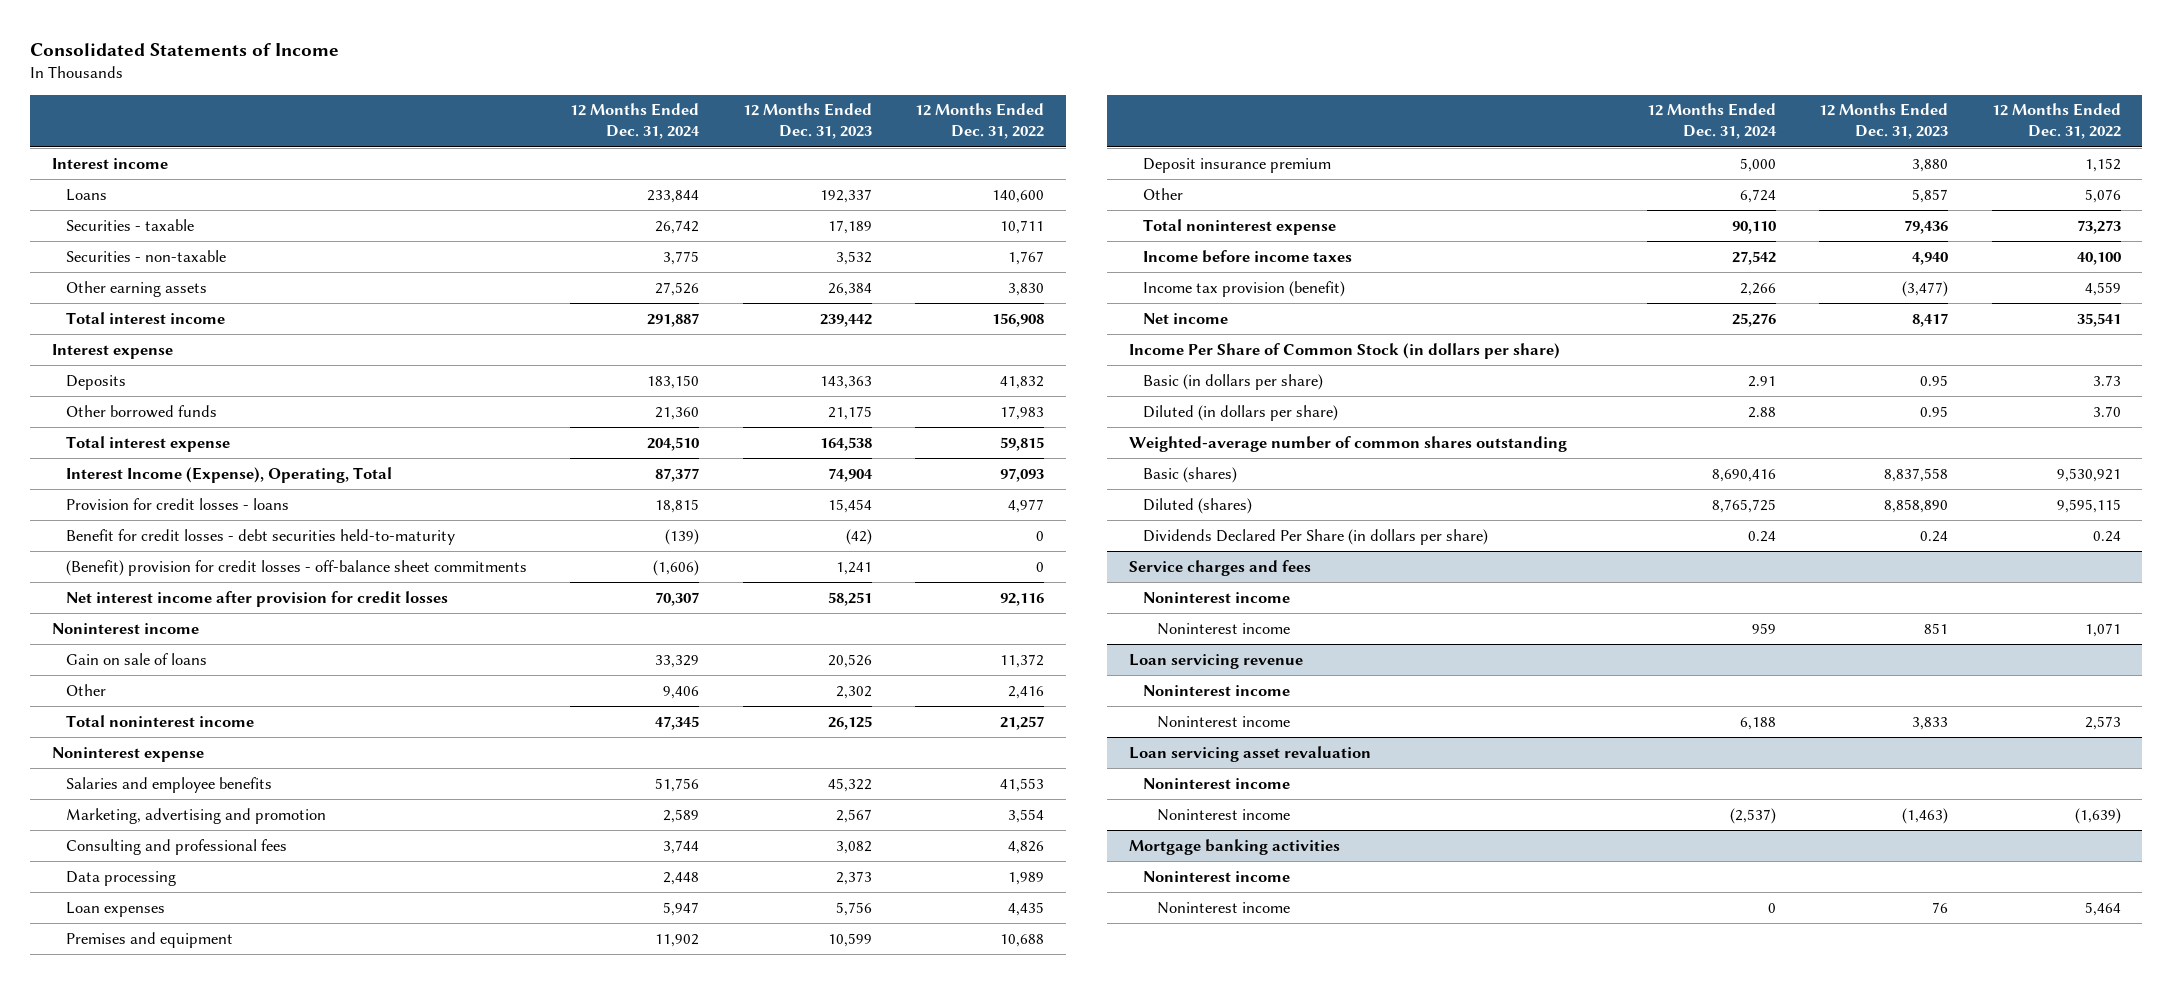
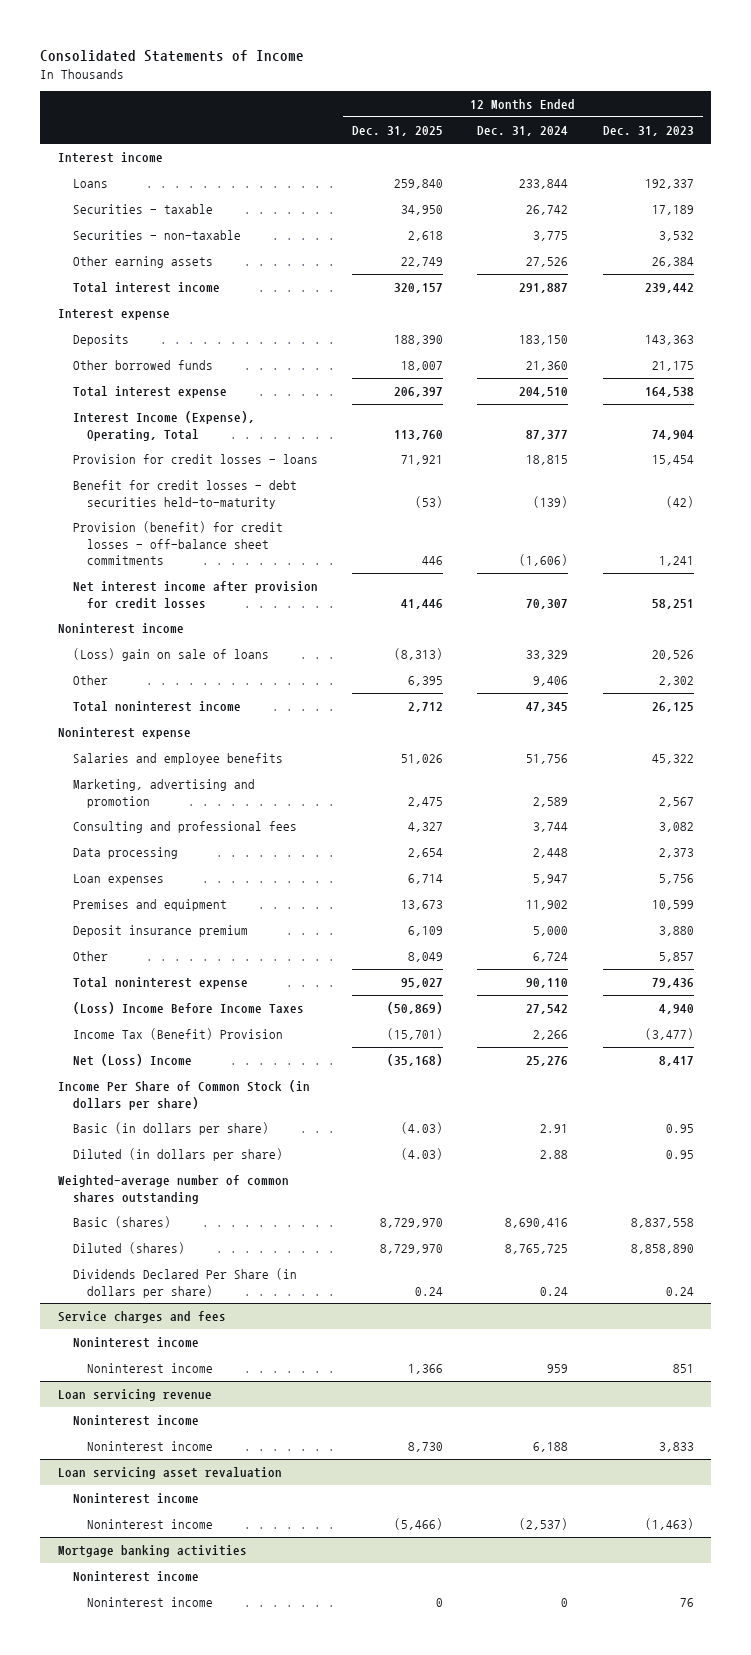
- | 12 Months Ended Dec. 31, 2024 | 12 Months Ended Dec. 31, 2023 | 12 Months Ended Dec. 31, 2022
+ | 12 Months Ended Dec. 31, 2025 | 12 Months Ended Dec. 31, 2024 | 12 Months Ended Dec. 31, 2023
- (Benefit) provision for credit losses - off-balance sheet commitments | (1,606) | 1,241 | 0
+ Provision (benefit) for credit losses - off-balance sheet commitments | 446 | (1,606) | 1,241
- Gain on sale of loans | 33,329 | 20,526 | 11,372
+ (Loss) gain on sale of loans | (8,313) | 33,329 | 20,526
- Income before income taxes | 27,542 | 4,940 | 40,100
- Income tax provision (benefit) | 2,266 | (3,477) | 4,559
- Net income | 25,276 | 8,417 | 35,541
+ (Loss) Income Before Income Taxes | (50,869) | 27,542 | 4,940
+ Income Tax (Benefit) Provision | (15,701) | 2,266 | (3,477)
+ Net (Loss) Income | (35,168) | 25,276 | 8,417

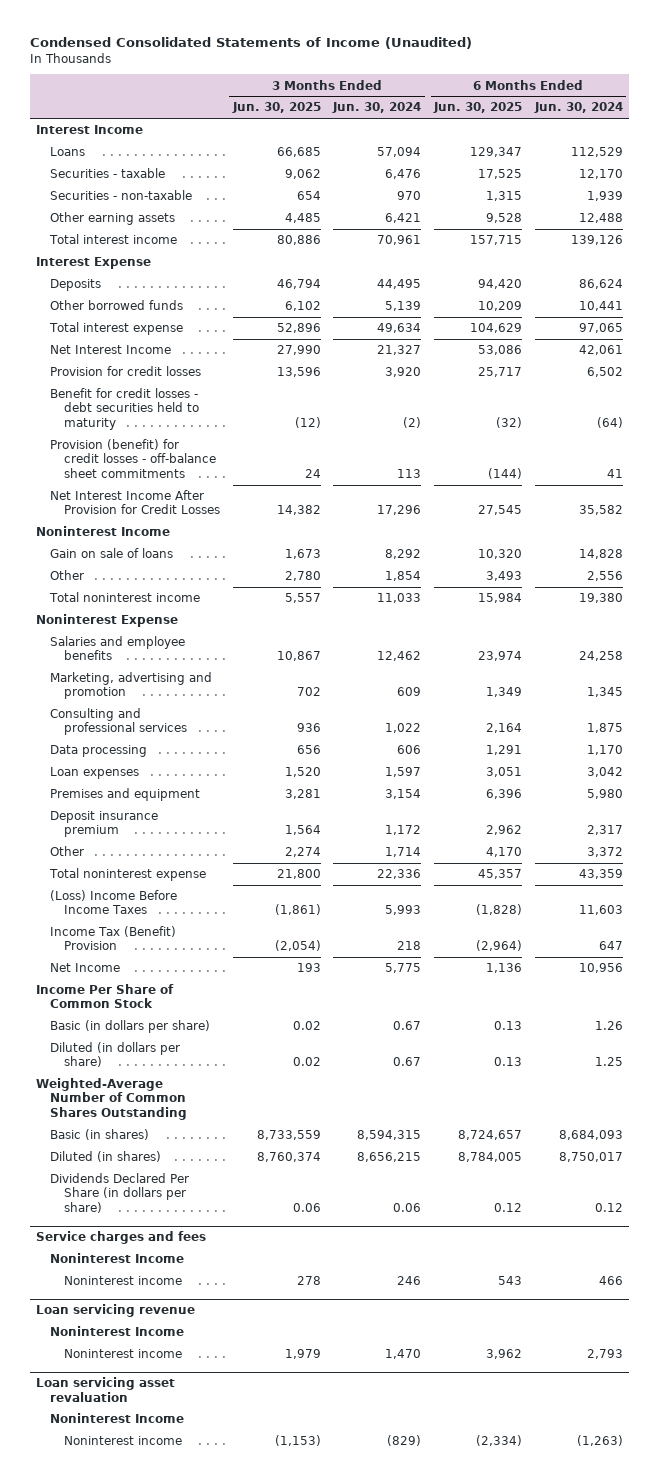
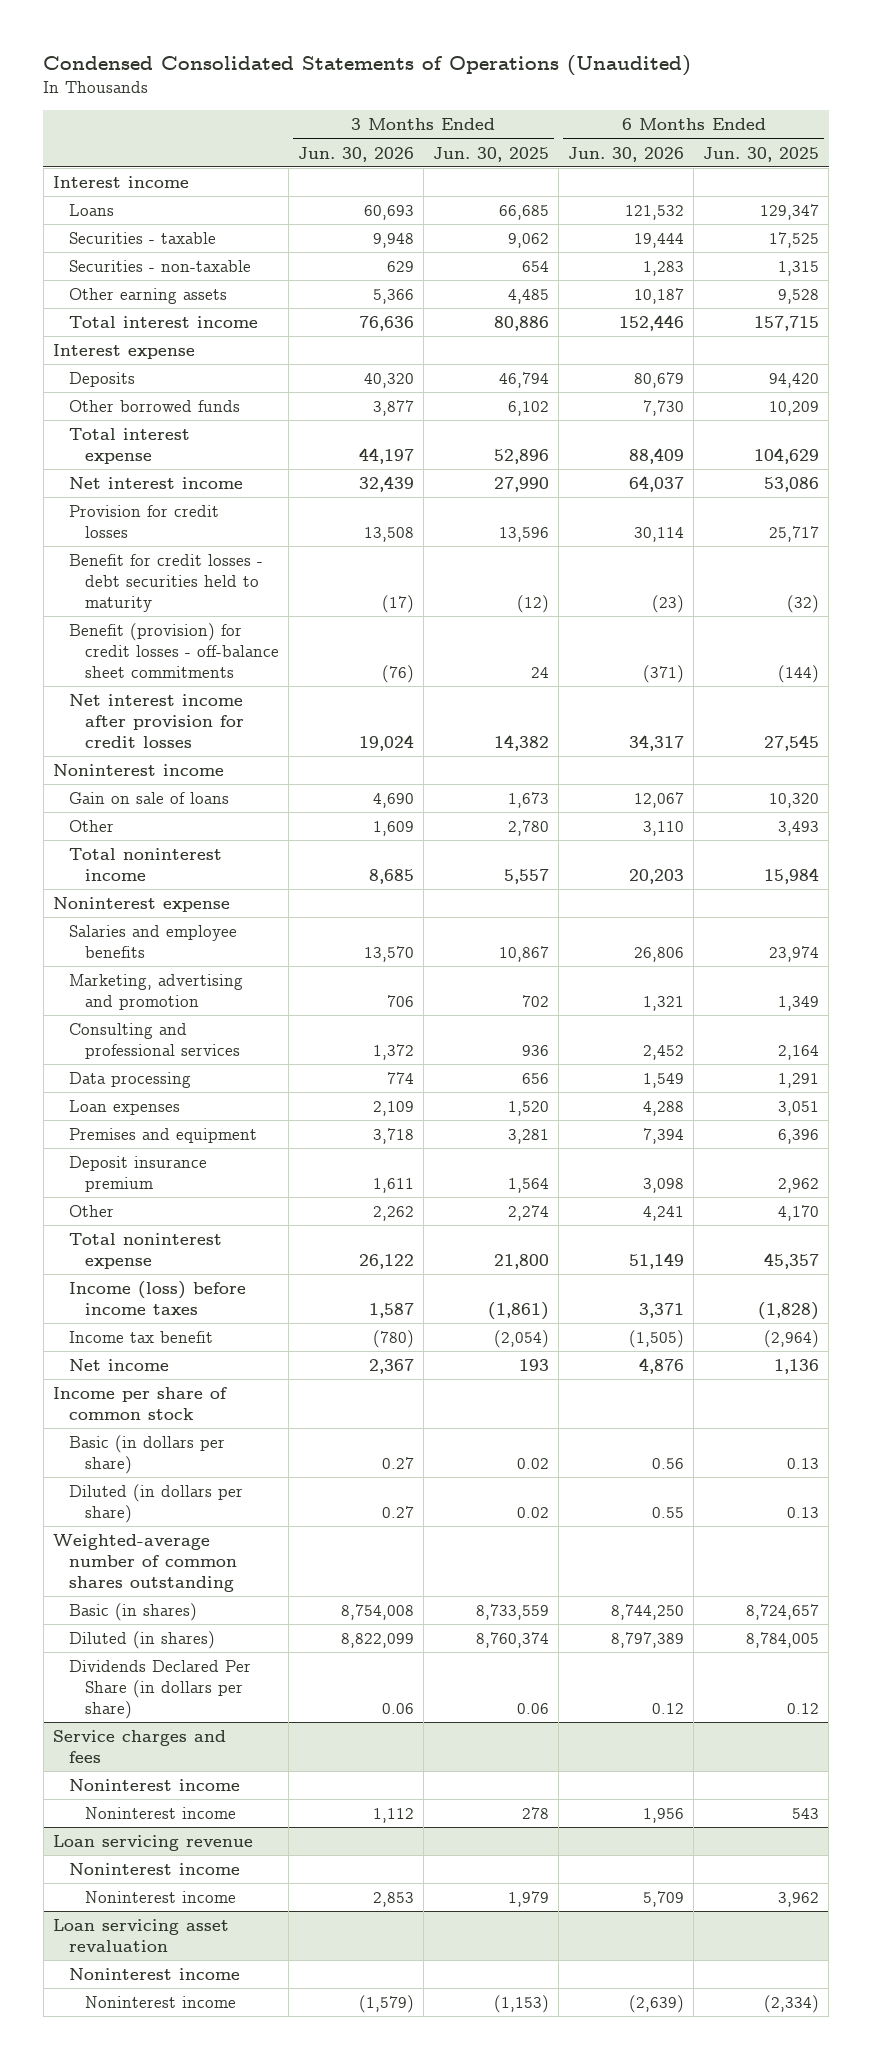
- Condensed Consolidated Statements of Income (Unaudited)
+ Condensed Consolidated Statements of Operations (Unaudited)
- | 3 Months Ended Jun. 30, 2025 | 3 Months Ended Jun. 30, 2024 | 6 Months Ended Jun. 30, 2025 | 6 Months Ended Jun. 30, 2024
+ | 3 Months Ended Jun. 30, 2026 | 3 Months Ended Jun. 30, 2025 | 6 Months Ended Jun. 30, 2026 | 6 Months Ended Jun. 30, 2025
- Interest Income
+ Interest income
- Interest Expense
+ Interest expense
- Net Interest Income | 27,990 | 21,327 | 53,086 | 42,061
+ Net interest income | 32,439 | 27,990 | 64,037 | 53,086
- Provision (benefit) for credit losses - off-balance sheet commitments | 24 | 113 | (144) | 41
- Net Interest Income After Provision for Credit Losses | 14,382 | 17,296 | 27,545 | 35,582
- Noninterest Income
+ Benefit (provision) for credit losses - off-balance sheet commitments | (76) | 24 | (371) | (144)
+ Net interest income after provision for credit losses | 19,024 | 14,382 | 34,317 | 27,545
+ Noninterest income
- Noninterest Expense
+ Noninterest expense
- (Loss) Income Before Income Taxes | (1,861) | 5,993 | (1,828) | 11,603
- Income Tax (Benefit) Provision | (2,054) | 218 | (2,964) | 647
- Net Income | 193 | 5,775 | 1,136 | 10,956
- Income Per Share of Common Stock
+ Income (loss) before income taxes | 1,587 | (1,861) | 3,371 | (1,828)
+ Income tax benefit | (780) | (2,054) | (1,505) | (2,964)
+ Net income | 2,367 | 193 | 4,876 | 1,136
+ Income per share of common stock
- Weighted-Average Number of Common Shares Outstanding
+ Weighted-average number of common shares outstanding
@ Service charges and fees
- Noninterest Income
+ Noninterest income
@ Loan servicing revenue
- Noninterest Income
+ Noninterest income
@ Loan servicing asset revaluation
- Noninterest Income
+ Noninterest income

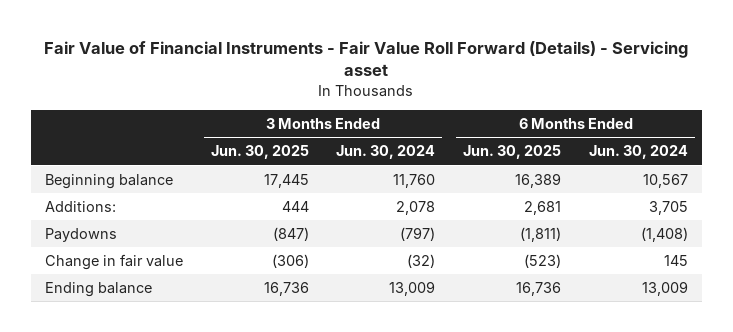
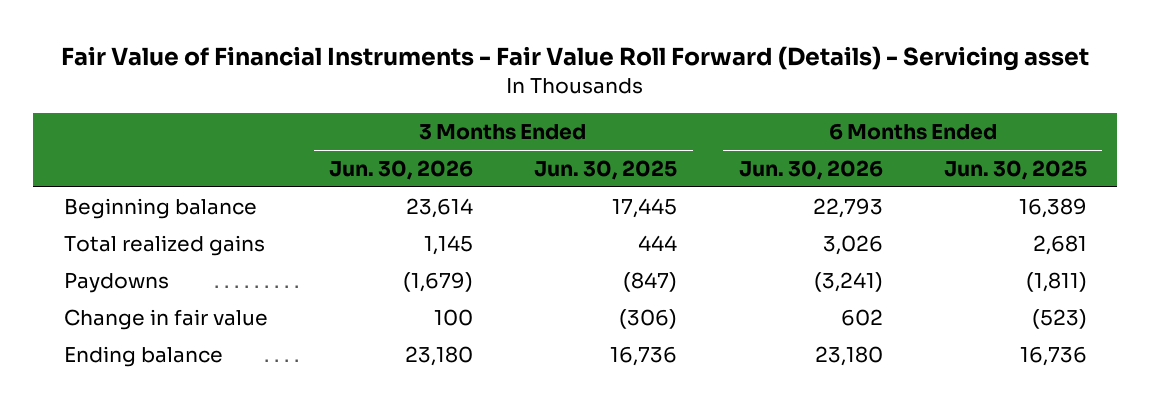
- | 3 Months Ended Jun. 30, 2025 | 3 Months Ended Jun. 30, 2024 | 6 Months Ended Jun. 30, 2025 | 6 Months Ended Jun. 30, 2024
+ | 3 Months Ended Jun. 30, 2026 | 3 Months Ended Jun. 30, 2025 | 6 Months Ended Jun. 30, 2026 | 6 Months Ended Jun. 30, 2025
- Additions: | 444 | 2,078 | 2,681 | 3,705
+ Total realized gains | 1,145 | 444 | 3,026 | 2,681

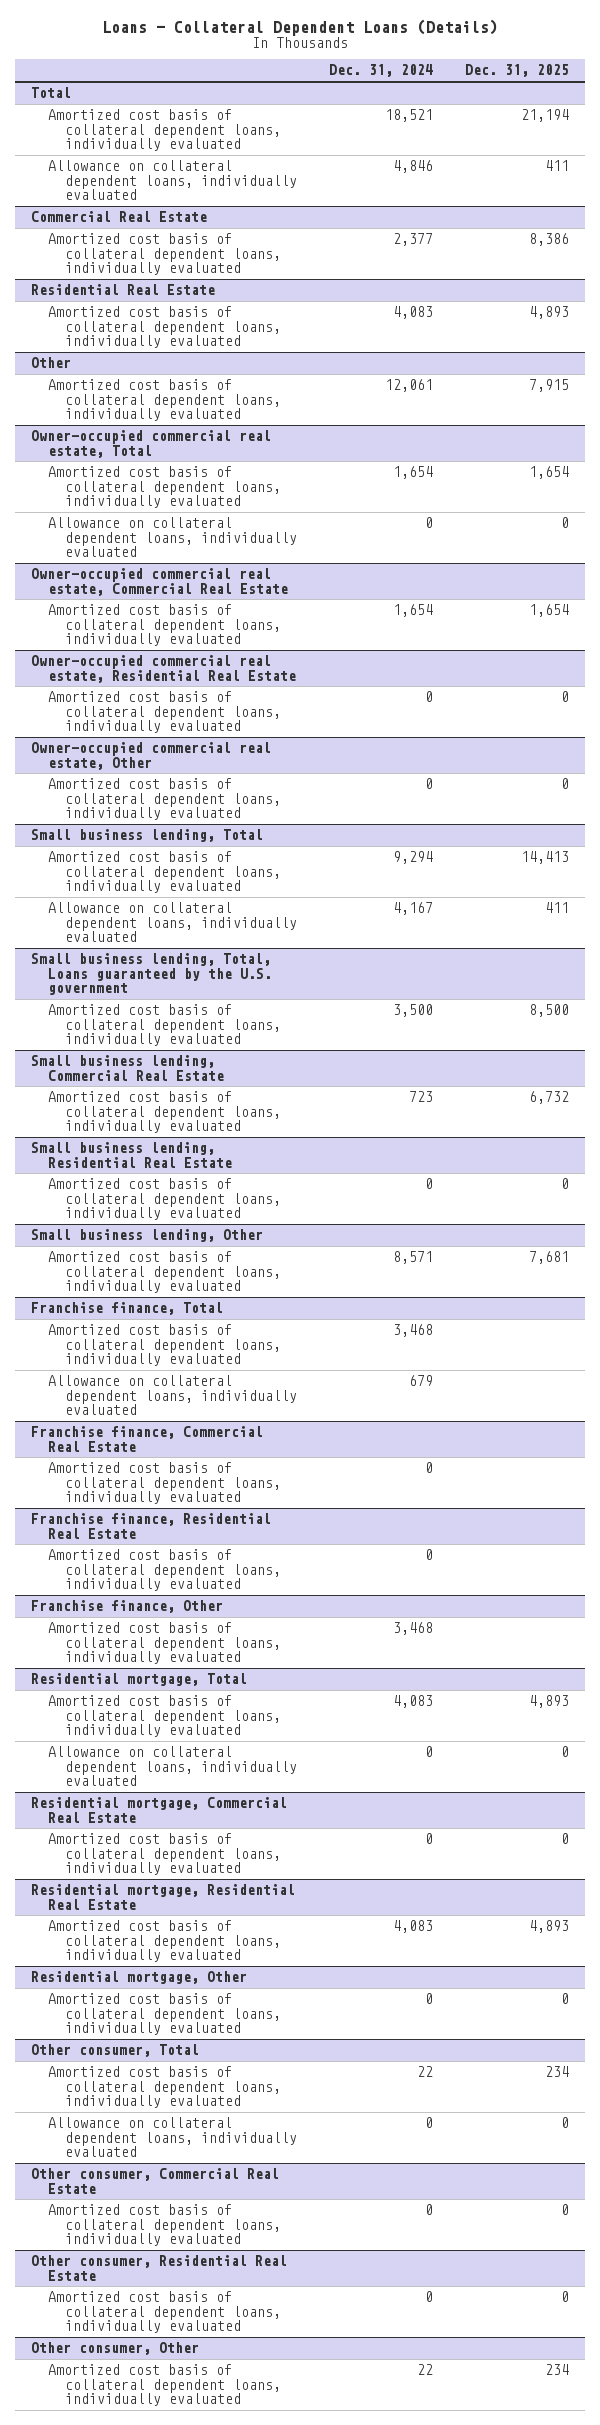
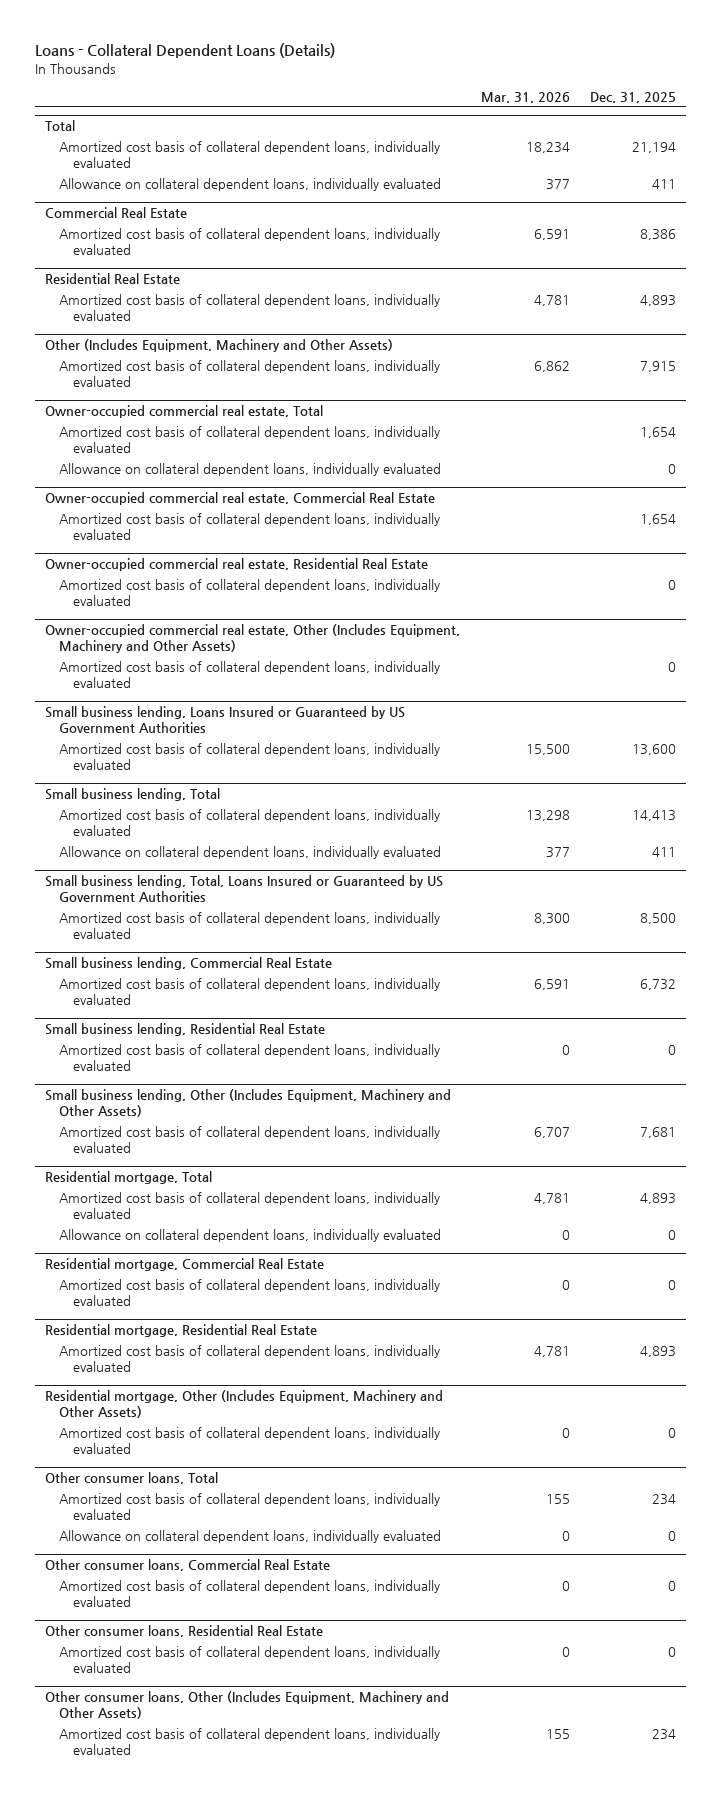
- | Dec. 31, 2024 | Dec. 31, 2025
+ | Mar. 31, 2026 | Dec. 31, 2025
- Other
+ Other (Includes Equipment, Machinery and Other Assets)
- Owner-occupied commercial real estate, Other
+ Owner-occupied commercial real estate, Other (Includes Equipment, Machinery and Other Assets)
+ Small business lending, Loans Insured or Guaranteed by US Government Authorities
+ Amortized cost basis of collateral dependent loans, individually evaluated | 15,500 | 13,600
- Small business lending, Total, Loans guaranteed by the U.S. government
+ Small business lending, Total, Loans Insured or Guaranteed by US Government Authorities
- Small business lending, Other
+ Small business lending, Other (Includes Equipment, Machinery and Other Assets)
- Franchise finance, Total
- Amortized cost basis of collateral dependent loans, individually evaluated | 3,468 |
- Allowance on collateral dependent loans, individually evaluated | 679 |
- Franchise finance, Commercial Real Estate
- Amortized cost basis of collateral dependent loans, individually evaluated | 0 |
- Franchise finance, Residential Real Estate
- Amortized cost basis of collateral dependent loans, individually evaluated | 0 |
- Franchise finance, Other
- Amortized cost basis of collateral dependent loans, individually evaluated | 3,468 |
- Residential mortgage, Other
+ Residential mortgage, Other (Includes Equipment, Machinery and Other Assets)
- Other consumer, Total
+ Other consumer loans, Total
- Other consumer, Commercial Real Estate
+ Other consumer loans, Commercial Real Estate
- Other consumer, Residential Real Estate
+ Other consumer loans, Residential Real Estate
- Other consumer, Other
+ Other consumer loans, Other (Includes Equipment, Machinery and Other Assets)

